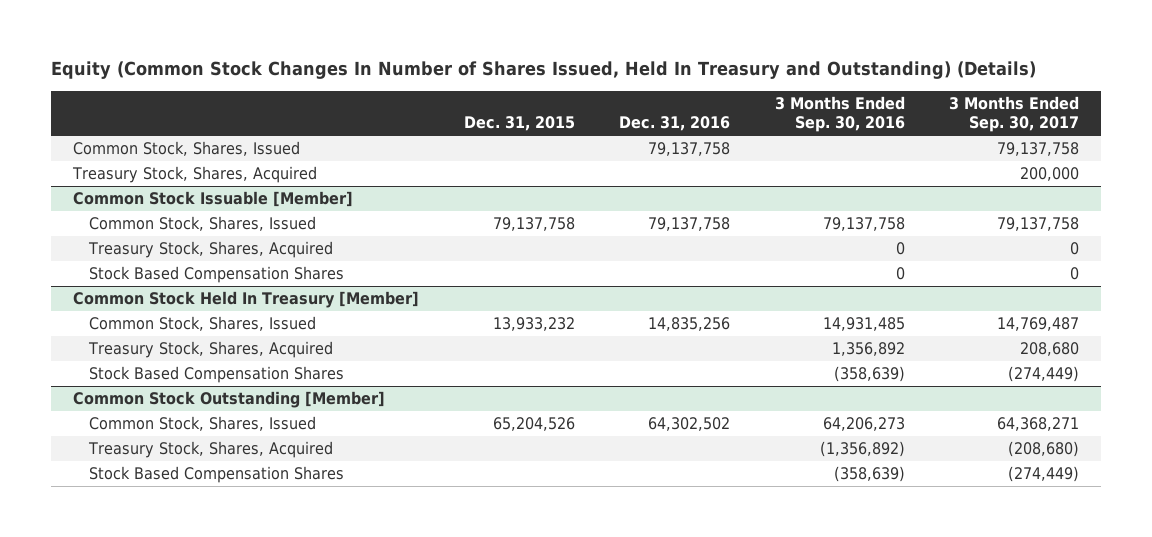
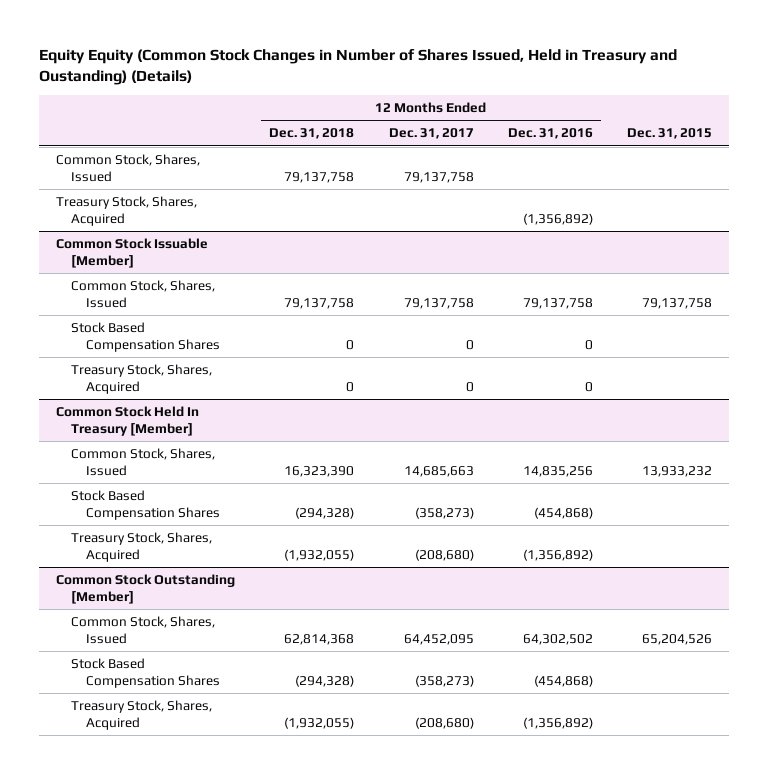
- Equity (Common Stock Changes In Number of Shares Issued, Held In Treasury and Outstanding) (Details)
+ Equity Equity (Common Stock Changes in Number of Shares Issued, Held in Treasury and Oustanding) (Details)
- | Dec. 31, 2015 | Dec. 31, 2016 | 3 Months Ended Sep. 30, 2016 | 3 Months Ended Sep. 30, 2017
+ | 12 Months Ended Dec. 31, 2018 | 12 Months Ended Dec. 31, 2017 | 12 Months Ended Dec. 31, 2016 | Dec. 31, 2015
@ Common Stock Issuable [Member]
moved down: Treasury Stock, Shares, Acquired | 0 | 0 | 0 |
@ Common Stock Held In Treasury [Member]
moved down: Treasury Stock, Shares, Acquired | (1,932,055) | (208,680) | (1,356,892) |
@ Common Stock Outstanding [Member]
moved down: Treasury Stock, Shares, Acquired | (1,932,055) | (208,680) | (1,356,892) |

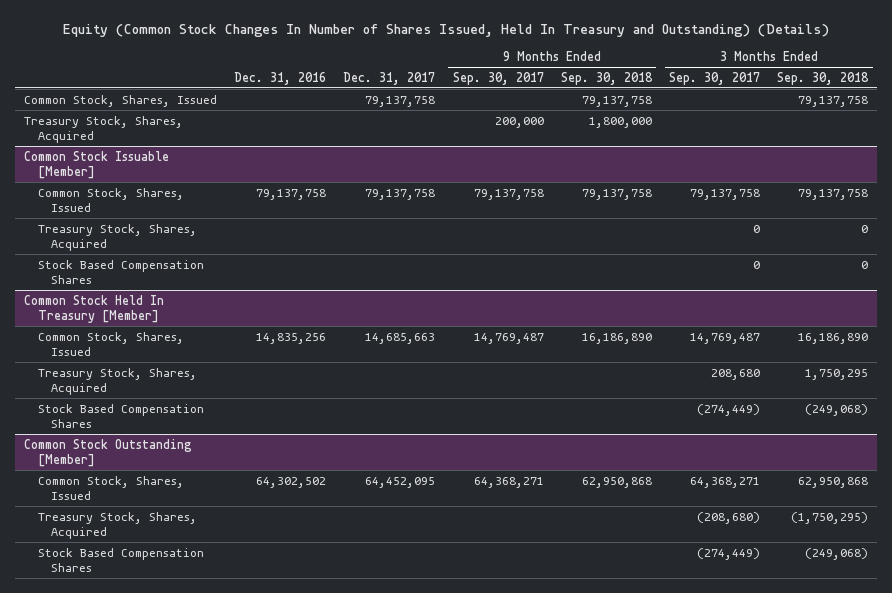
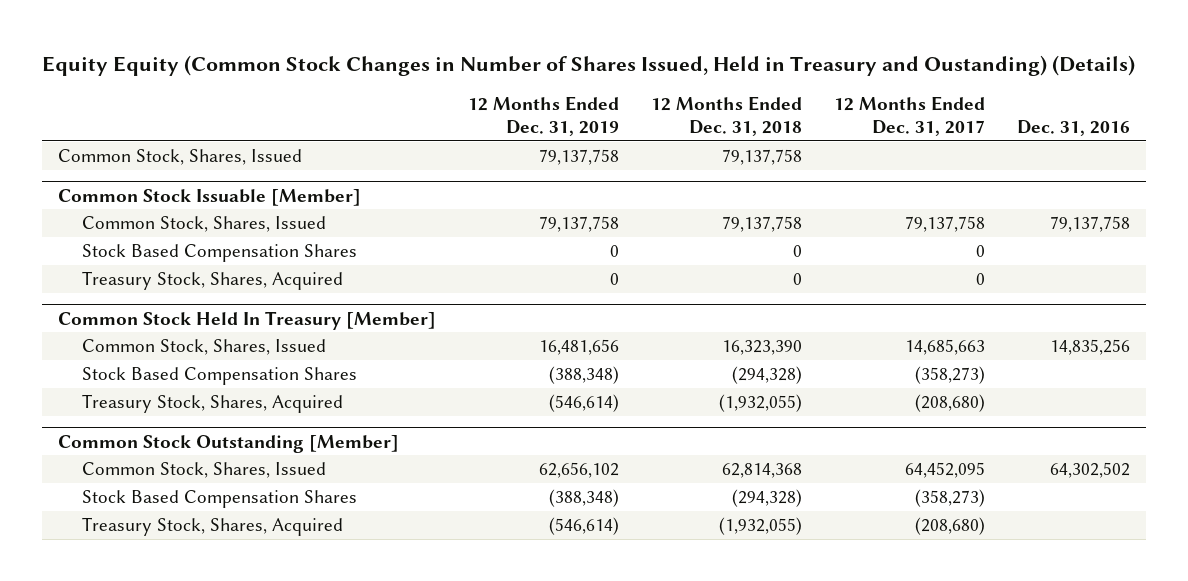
- Equity (Common Stock Changes In Number of Shares Issued, Held In Treasury and Outstanding) (Details)
+ Equity Equity (Common Stock Changes in Number of Shares Issued, Held in Treasury and Oustanding) (Details)
- | Dec. 31, 2016 | Dec. 31, 2017 | 9 Months Ended Sep. 30, 2017 | 9 Months Ended Sep. 30, 2018 | 3 Months Ended Sep. 30, 2017 | 3 Months Ended Sep. 30, 2018
+ | 12 Months Ended Dec. 31, 2019 | 12 Months Ended Dec. 31, 2018 | 12 Months Ended Dec. 31, 2017 | Dec. 31, 2016
- Treasury Stock, Shares, Acquired | | | 200,000 | 1,800,000 | |
@ Common Stock Issuable [Member]
moved down: Treasury Stock, Shares, Acquired | 0 | 0 | 0 |
@ Common Stock Held In Treasury [Member]
moved down: Treasury Stock, Shares, Acquired | (546,614) | (1,932,055) | (208,680) |
@ Common Stock Outstanding [Member]
moved down: Treasury Stock, Shares, Acquired | (546,614) | (1,932,055) | (208,680) |

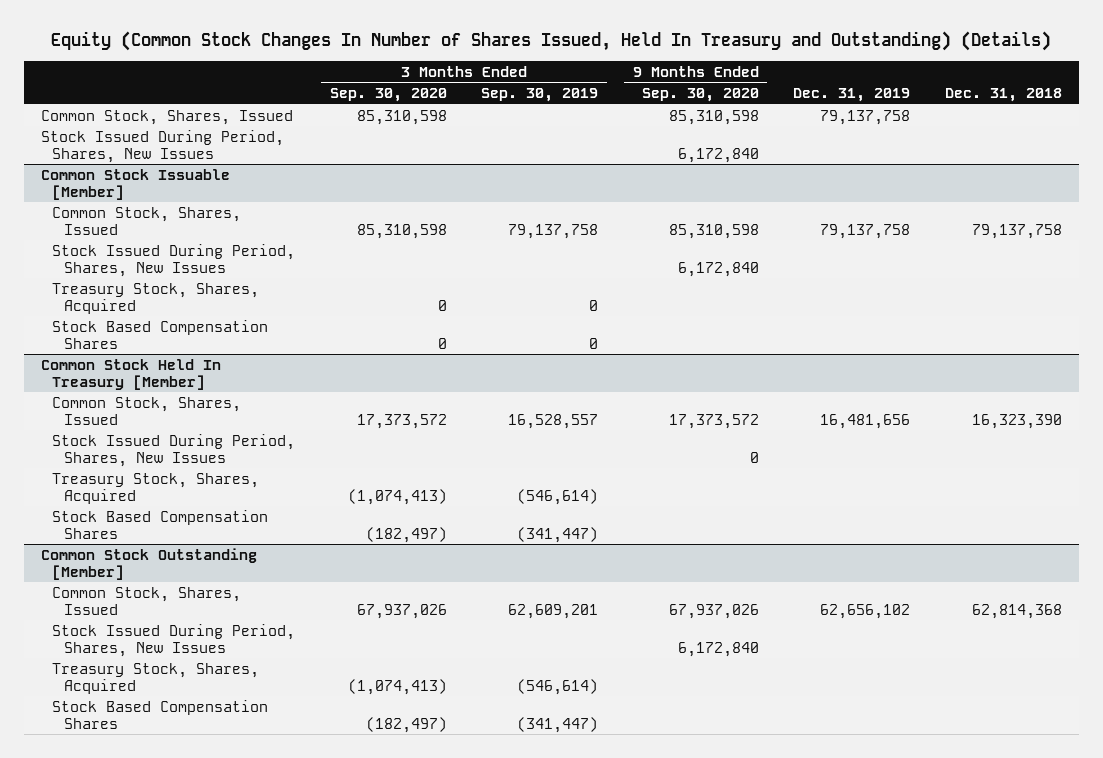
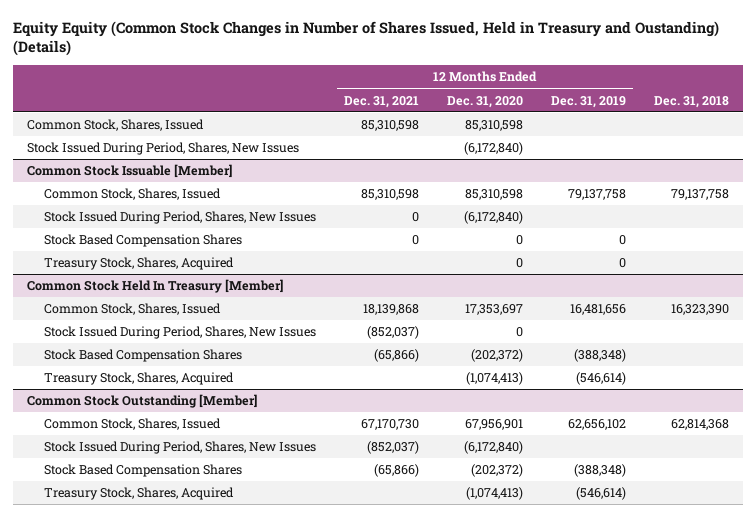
- Equity (Common Stock Changes In Number of Shares Issued, Held In Treasury and Outstanding) (Details)
+ Equity Equity (Common Stock Changes in Number of Shares Issued, Held in Treasury and Oustanding) (Details)
- | 3 Months Ended Sep. 30, 2020 | 3 Months Ended Sep. 30, 2019 | 9 Months Ended Sep. 30, 2020 | Dec. 31, 2019 | Dec. 31, 2018
+ | 12 Months Ended Dec. 31, 2021 | 12 Months Ended Dec. 31, 2020 | 12 Months Ended Dec. 31, 2019 | Dec. 31, 2018
@ Common Stock Issuable [Member]
moved down: Treasury Stock, Shares, Acquired | | 0 | 0 |
@ Common Stock Held In Treasury [Member]
moved down: Treasury Stock, Shares, Acquired | | (1,074,413) | (546,614) |
@ Common Stock Outstanding [Member]
moved down: Treasury Stock, Shares, Acquired | | (1,074,413) | (546,614) |

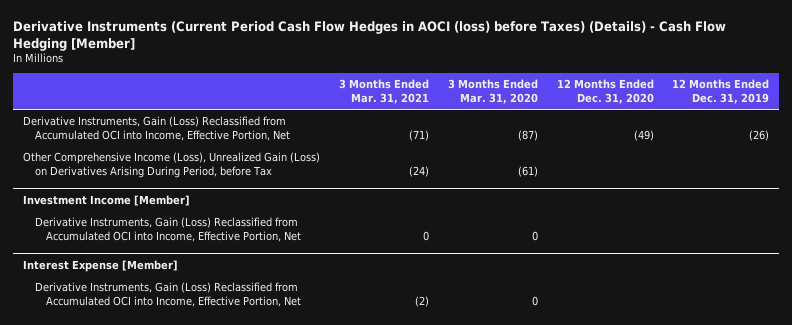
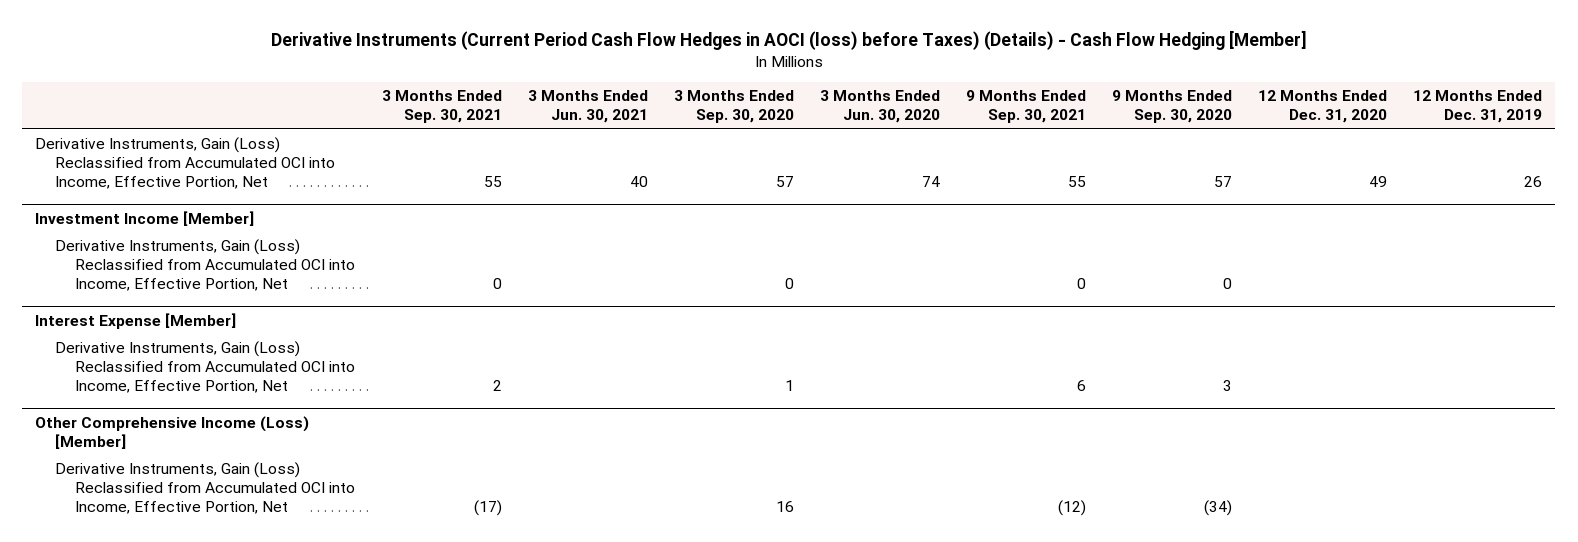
- | 3 Months Ended Mar. 31, 2021 | 3 Months Ended Mar. 31, 2020 | 12 Months Ended Dec. 31, 2020 | 12 Months Ended Dec. 31, 2019
+ | 3 Months Ended Sep. 30, 2021 | 3 Months Ended Jun. 30, 2021 | 3 Months Ended Sep. 30, 2020 | 3 Months Ended Jun. 30, 2020 | 9 Months Ended Sep. 30, 2021 | 9 Months Ended Sep. 30, 2020 | 12 Months Ended Dec. 31, 2020 | 12 Months Ended Dec. 31, 2019
- Derivative Instruments, Gain (Loss) Reclassified from Accumulated OCI into Income, Effective Portion, Net | (71) | (87) | (49) | (26)
- Other Comprehensive Income (Loss), Unrealized Gain (Loss) on Derivatives Arising During Period, before Tax | (24) | (61) | |
+ Derivative Instruments, Gain (Loss) Reclassified from Accumulated OCI into Income, Effective Portion, Net | 55 | 40 | 57 | 74 | 55 | 57 | 49 | 26
+ Other Comprehensive Income (Loss) [Member]
+ Derivative Instruments, Gain (Loss) Reclassified from Accumulated OCI into Income, Effective Portion, Net | (17) | | 16 | | (12) | (34) | |

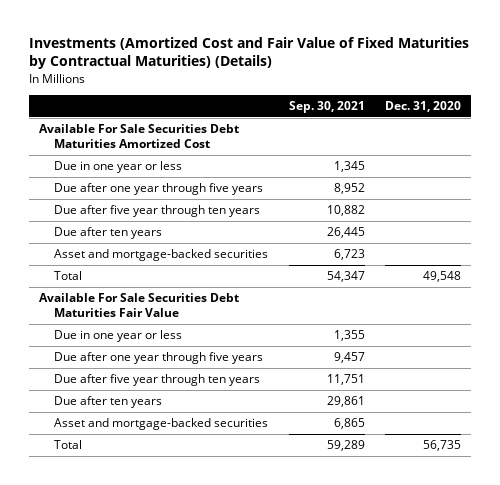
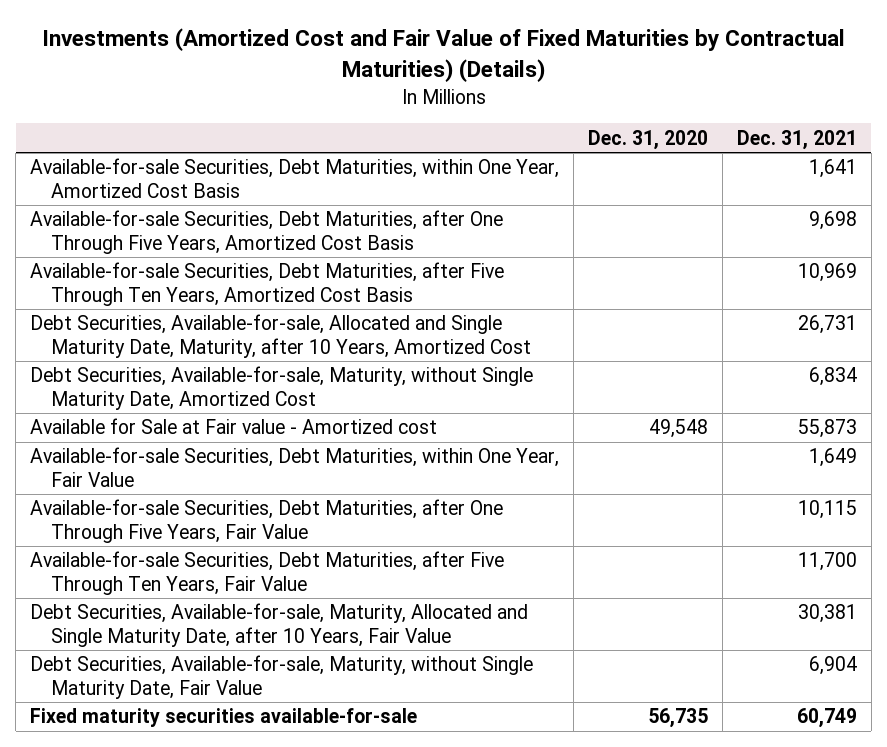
- | Sep. 30, 2021 | Dec. 31, 2020
+ | Dec. 31, 2020 | Dec. 31, 2021
- Available For Sale Securities Debt Maturities Amortized Cost
- Due in one year or less | 1,345 |
- Due after one year through five years | 8,952 |
- Due after five year through ten years | 10,882 |
- Due after ten years | 26,445 |
- Asset and mortgage-backed securities | 6,723 |
- Total | 54,347 | 49,548
- Available For Sale Securities Debt Maturities Fair Value
- Due in one year or less | 1,355 |
- Due after one year through five years | 9,457 |
- Due after five year through ten years | 11,751 |
- Due after ten years | 29,861 |
- Asset and mortgage-backed securities | 6,865 |
- Total | 59,289 | 56,735
+ Available-for-sale Securities, Debt Maturities, within One Year, Amortized Cost Basis | | 1,641
+ Available-for-sale Securities, Debt Maturities, after One Through Five Years, Amortized Cost Basis | | 9,698
+ Available-for-sale Securities, Debt Maturities, after Five Through Ten Years, Amortized Cost Basis | | 10,969
+ Debt Securities, Available-for-sale, Allocated and Single Maturity Date, Maturity, after 10 Years, Amortized Cost | | 26,731
+ Debt Securities, Available-for-sale, Maturity, without Single Maturity Date, Amortized Cost | | 6,834
+ Available for Sale at Fair value - Amortized cost | 49,548 | 55,873
+ Available-for-sale Securities, Debt Maturities, within One Year, Fair Value | | 1,649
+ Available-for-sale Securities, Debt Maturities, after One Through Five Years, Fair Value | | 10,115
+ Available-for-sale Securities, Debt Maturities, after Five Through Ten Years, Fair Value | | 11,700
+ Debt Securities, Available-for-sale, Maturity, Allocated and Single Maturity Date, after 10 Years, Fair Value | | 30,381
+ Debt Securities, Available-for-sale, Maturity, without Single Maturity Date, Fair Value | | 6,904
+ Fixed maturity securities available-for-sale | 56,735 | 60,749

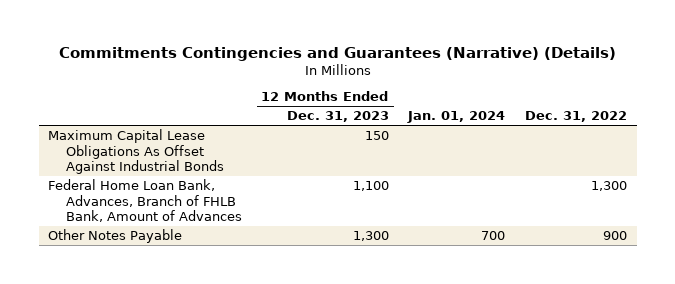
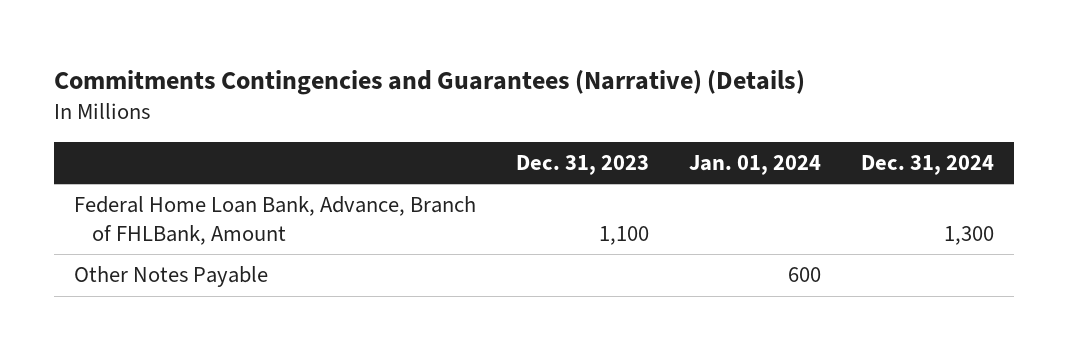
- | 12 Months Ended Dec. 31, 2023 | Jan. 01, 2024 | Dec. 31, 2022
+ | Dec. 31, 2023 | Jan. 01, 2024 | Dec. 31, 2024
- Maximum Capital Lease Obligations As Offset Against Industrial Bonds | 150 | |
- Federal Home Loan Bank, Advances, Branch of FHLB Bank, Amount of Advances | 1,100 | | 1,300
- Other Notes Payable | 1,300 | 700 | 900
+ Federal Home Loan Bank, Advance, Branch of FHLBank, Amount | 1,100 | | 1,300
+ Other Notes Payable | | 600 |

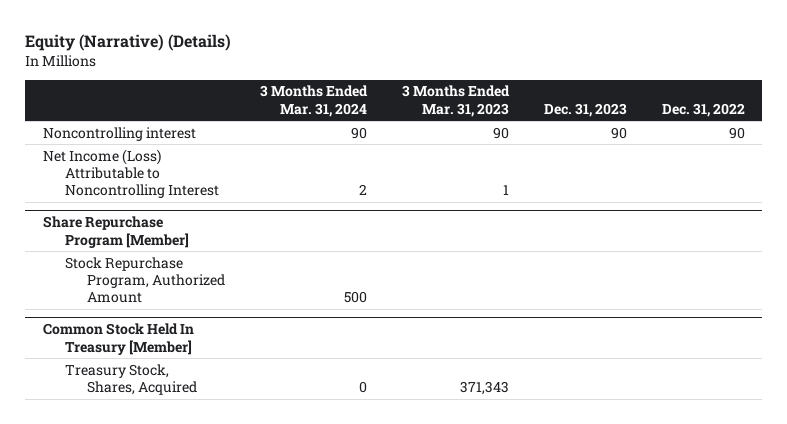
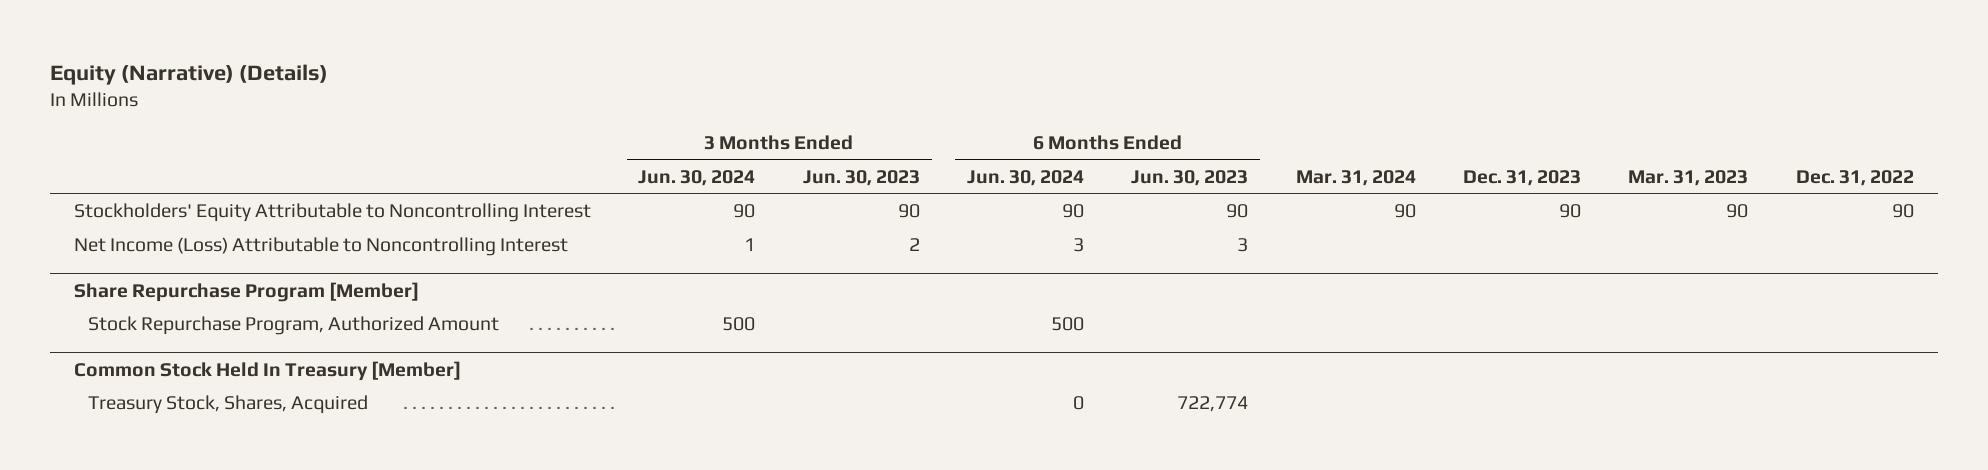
- | 3 Months Ended Mar. 31, 2024 | 3 Months Ended Mar. 31, 2023 | Dec. 31, 2023 | Dec. 31, 2022
+ | 3 Months Ended Jun. 30, 2024 | 3 Months Ended Jun. 30, 2023 | 6 Months Ended Jun. 30, 2024 | 6 Months Ended Jun. 30, 2023 | Mar. 31, 2024 | Dec. 31, 2023 | Mar. 31, 2023 | Dec. 31, 2022
- Noncontrolling interest | 90 | 90 | 90 | 90
+ Stockholders' Equity Attributable to Noncontrolling Interest | 90 | 90 | 90 | 90 | 90 | 90 | 90 | 90

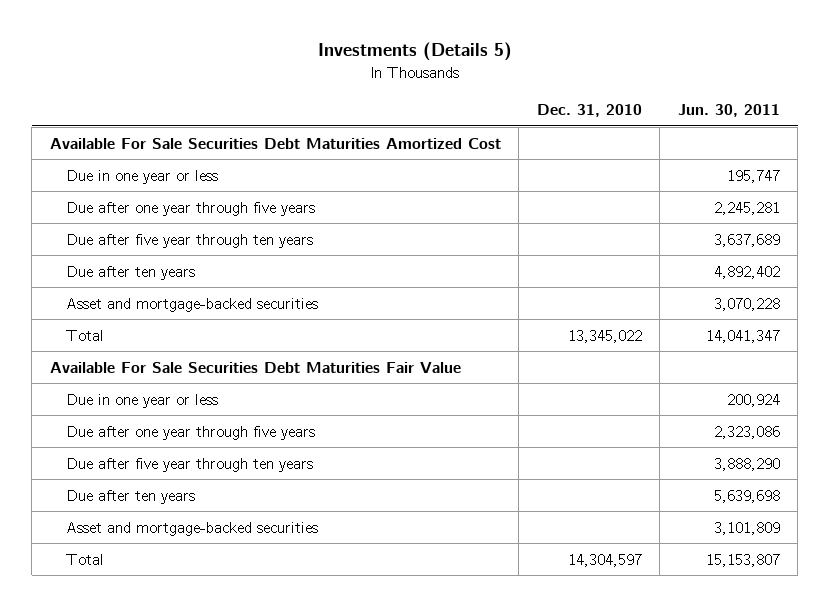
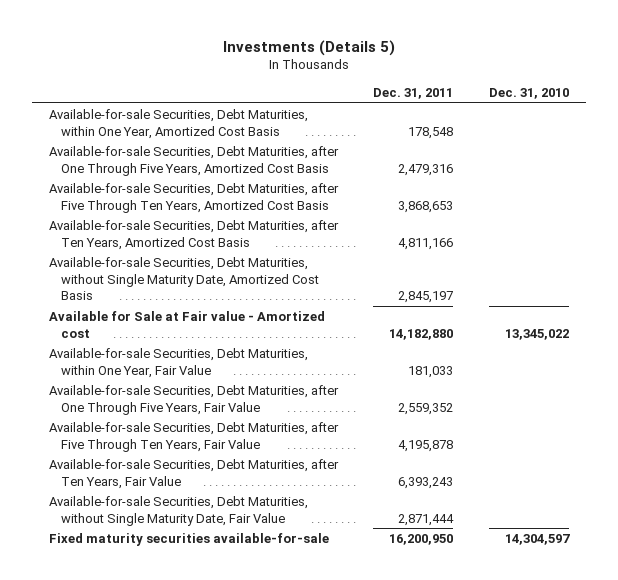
- | Dec. 31, 2010 | Jun. 30, 2011
+ | Dec. 31, 2011 | Dec. 31, 2010
- Available For Sale Securities Debt Maturities Amortized Cost
- Due in one year or less | | 195,747
- Due after one year through five years | | 2,245,281
- Due after five year through ten years | | 3,637,689
- Due after ten years | | 4,892,402
- Asset and mortgage-backed securities | | 3,070,228
- Total | 13,345,022 | 14,041,347
- Available For Sale Securities Debt Maturities Fair Value
- Due in one year or less | | 200,924
- Due after one year through five years | | 2,323,086
- Due after five year through ten years | | 3,888,290
- Due after ten years | | 5,639,698
- Asset and mortgage-backed securities | | 3,101,809
- Total | 14,304,597 | 15,153,807
+ Available-for-sale Securities, Debt Maturities, within One Year, Amortized Cost Basis | 178,548 |
+ Available-for-sale Securities, Debt Maturities, after One Through Five Years, Amortized Cost Basis | 2,479,316 |
+ Available-for-sale Securities, Debt Maturities, after Five Through Ten Years, Amortized Cost Basis | 3,868,653 |
+ Available-for-sale Securities, Debt Maturities, after Ten Years, Amortized Cost Basis | 4,811,166 |
+ Available-for-sale Securities, Debt Maturities, without Single Maturity Date, Amortized Cost Basis | 2,845,197 |
+ Available for Sale at Fair value - Amortized cost | 14,182,880 | 13,345,022
+ Available-for-sale Securities, Debt Maturities, within One Year, Fair Value | 181,033 |
+ Available-for-sale Securities, Debt Maturities, after One Through Five Years, Fair Value | 2,559,352 |
+ Available-for-sale Securities, Debt Maturities, after Five Through Ten Years, Fair Value | 4,195,878 |
+ Available-for-sale Securities, Debt Maturities, after Ten Years, Fair Value | 6,393,243 |
+ Available-for-sale Securities, Debt Maturities, without Single Maturity Date, Fair Value | 2,871,444 |
+ Fixed maturity securities available-for-sale | 16,200,950 | 14,304,597

